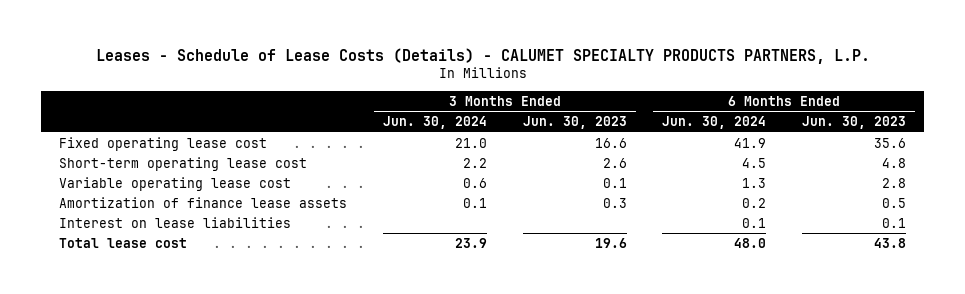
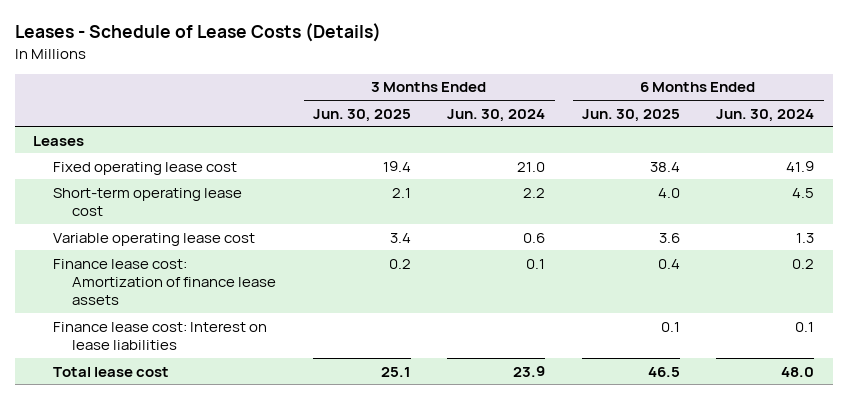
- Leases - Schedule of Lease Costs (Details) - CALUMET SPECIALTY PRODUCTS PARTNERS, L.P.
+ Leases - Schedule of Lease Costs (Details)
- | 3 Months Ended Jun. 30, 2024 | 3 Months Ended Jun. 30, 2023 | 6 Months Ended Jun. 30, 2024 | 6 Months Ended Jun. 30, 2023
+ | 3 Months Ended Jun. 30, 2025 | 3 Months Ended Jun. 30, 2024 | 6 Months Ended Jun. 30, 2025 | 6 Months Ended Jun. 30, 2024
+ Leases
- Amortization of finance lease assets | 0.1 | 0.3 | 0.2 | 0.5
- Interest on lease liabilities | | | 0.1 | 0.1
+ Finance lease cost: Amortization of finance lease assets | 0.2 | 0.1 | 0.4 | 0.2
+ Finance lease cost: Interest on lease liabilities | | | 0.1 | 0.1

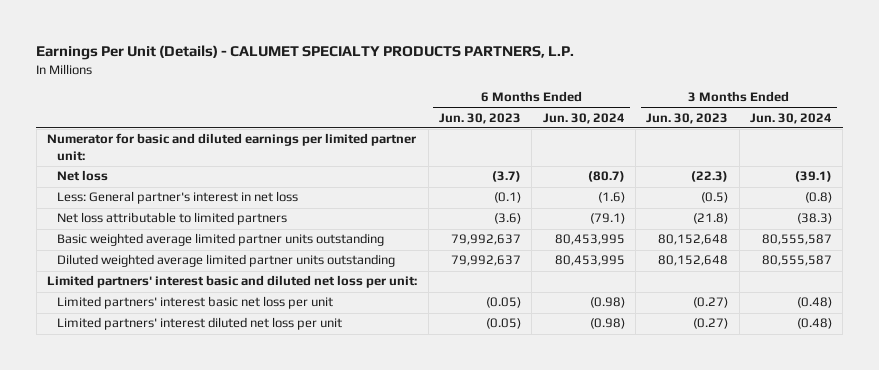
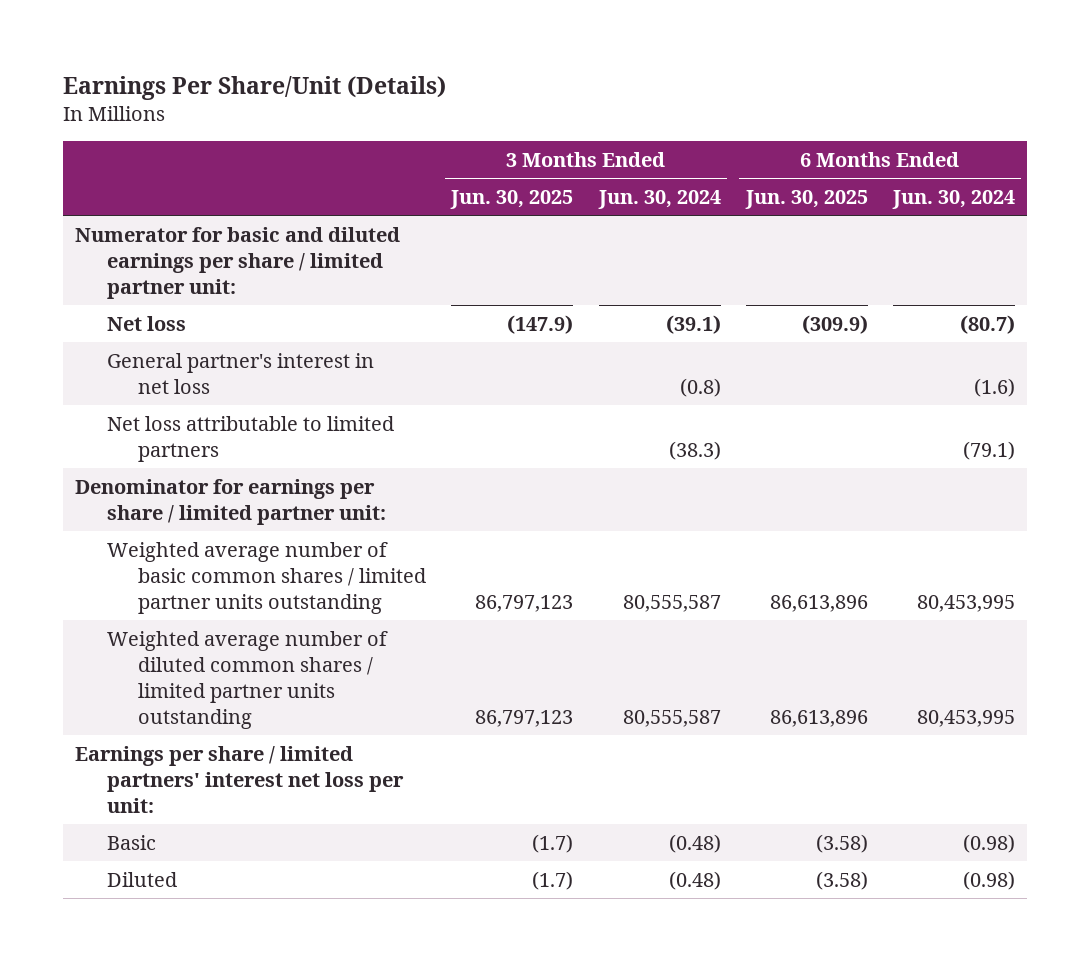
- Earnings Per Unit (Details) - CALUMET SPECIALTY PRODUCTS PARTNERS, L.P.
+ Earnings Per Share/Unit (Details)
- | 6 Months Ended Jun. 30, 2023 | 6 Months Ended Jun. 30, 2024 | 3 Months Ended Jun. 30, 2023 | 3 Months Ended Jun. 30, 2024
+ | 3 Months Ended Jun. 30, 2025 | 3 Months Ended Jun. 30, 2024 | 6 Months Ended Jun. 30, 2025 | 6 Months Ended Jun. 30, 2024
- Numerator for basic and diluted earnings per limited partner unit:
+ Numerator for basic and diluted earnings per share / limited partner unit:
- Less: General partner's interest in net loss | (0.1) | (1.6) | (0.5) | (0.8)
+ General partner's interest in net loss | | (0.8) | | (1.6)
- Basic weighted average limited partner units outstanding | 79,992,637 | 80,453,995 | 80,152,648 | 80,555,587
- Diluted weighted average limited partner units outstanding | 79,992,637 | 80,453,995 | 80,152,648 | 80,555,587
- Limited partners' interest basic and diluted net loss per unit:
- Limited partners' interest basic net loss per unit | (0.05) | (0.98) | (0.27) | (0.48)
- Limited partners' interest diluted net loss per unit | (0.05) | (0.98) | (0.27) | (0.48)
+ Denominator for earnings per share / limited partner unit:
+ Weighted average number of basic common shares / limited partner units outstanding | 86,797,123 | 80,555,587 | 86,613,896 | 80,453,995
+ Weighted average number of diluted common shares / limited partner units outstanding | 86,797,123 | 80,555,587 | 86,613,896 | 80,453,995
+ Earnings per share / limited partners' interest net loss per unit:
+ Basic | (1.7) | (0.48) | (3.58) | (0.98)
+ Diluted | (1.7) | (0.48) | (3.58) | (0.98)

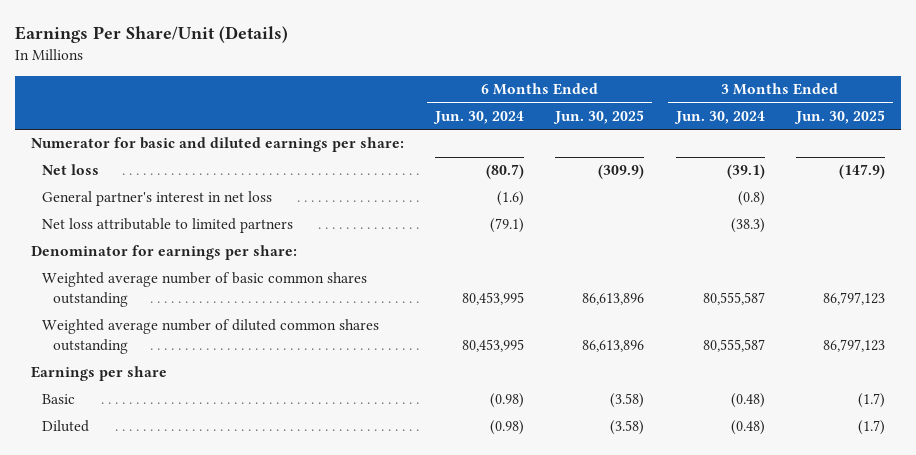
- | 3 Months Ended Jun. 30, 2025 | 3 Months Ended Jun. 30, 2024 | 6 Months Ended Jun. 30, 2025 | 6 Months Ended Jun. 30, 2024
+ | 6 Months Ended Jun. 30, 2024 | 6 Months Ended Jun. 30, 2025 | 3 Months Ended Jun. 30, 2024 | 3 Months Ended Jun. 30, 2025
- Numerator for basic and diluted earnings per share / limited partner unit:
+ Numerator for basic and diluted earnings per share:
- Denominator for earnings per share / limited partner unit:
- Weighted average number of basic common shares / limited partner units outstanding | 86,797,123 | 80,555,587 | 86,613,896 | 80,453,995
- Weighted average number of diluted common shares / limited partner units outstanding | 86,797,123 | 80,555,587 | 86,613,896 | 80,453,995
- Earnings per share / limited partners' interest net loss per unit:
+ Denominator for earnings per share:
+ Weighted average number of basic common shares outstanding | 80,453,995 | 86,613,896 | 80,555,587 | 86,797,123
+ Weighted average number of diluted common shares outstanding | 80,453,995 | 86,613,896 | 80,555,587 | 86,797,123
+ Earnings per share

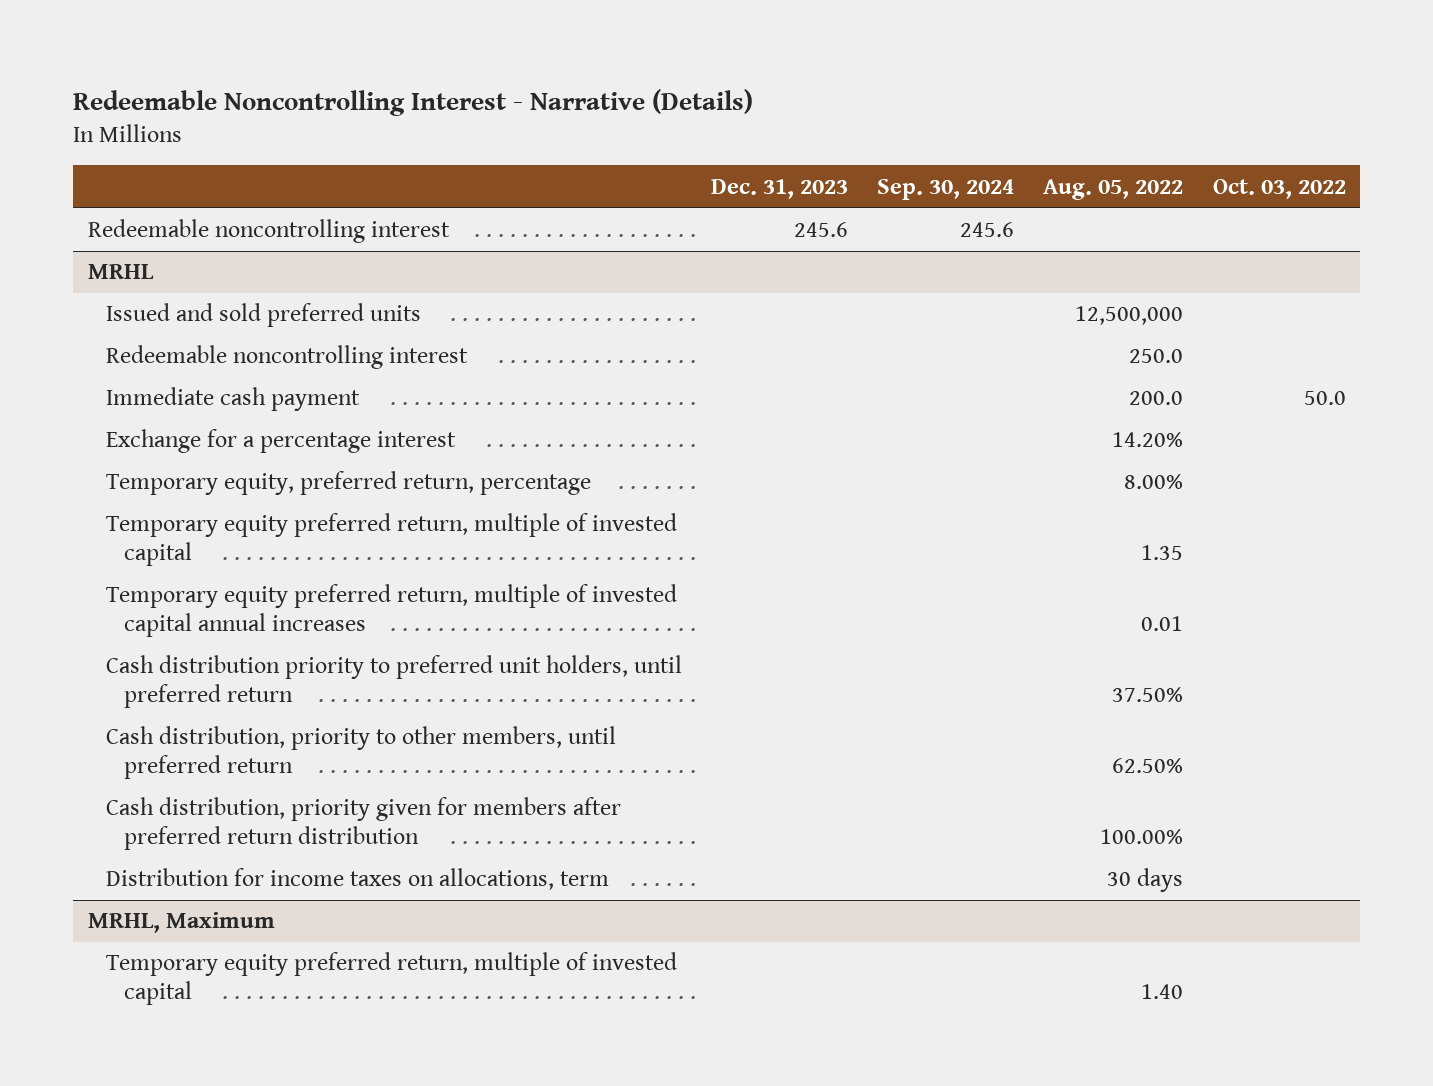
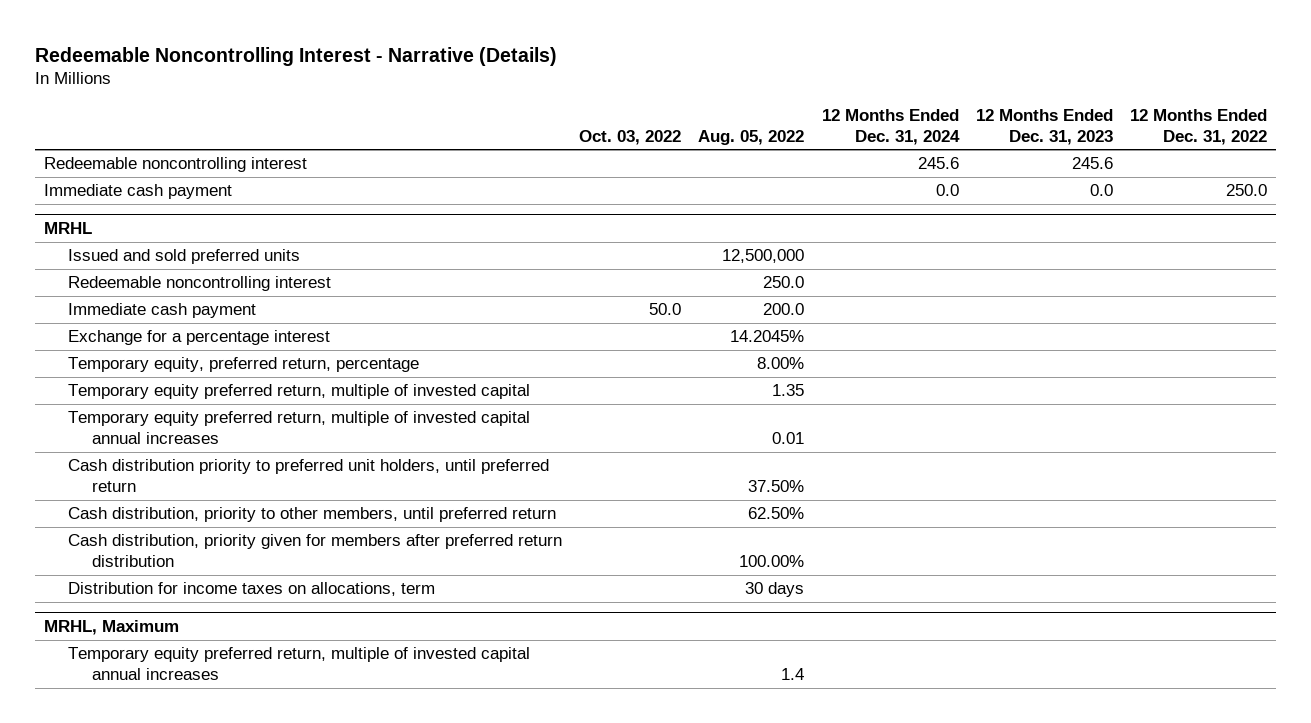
- | Dec. 31, 2023 | Sep. 30, 2024 | Aug. 05, 2022 | Oct. 03, 2022
+ | Oct. 03, 2022 | Aug. 05, 2022 | 12 Months Ended Dec. 31, 2024 | 12 Months Ended Dec. 31, 2023 | 12 Months Ended Dec. 31, 2022
+ Immediate cash payment | | | 0.0 | 0.0 | 250.0
@ MRHL
- Exchange for a percentage interest | | | 14.20% |
+ Exchange for a percentage interest | | 14.2045% | | |
@ MRHL, Maximum
- Temporary equity preferred return, multiple of invested capital | | | 1.40 |
+ Temporary equity preferred return, multiple of invested capital annual increases | | 1.4 | | |

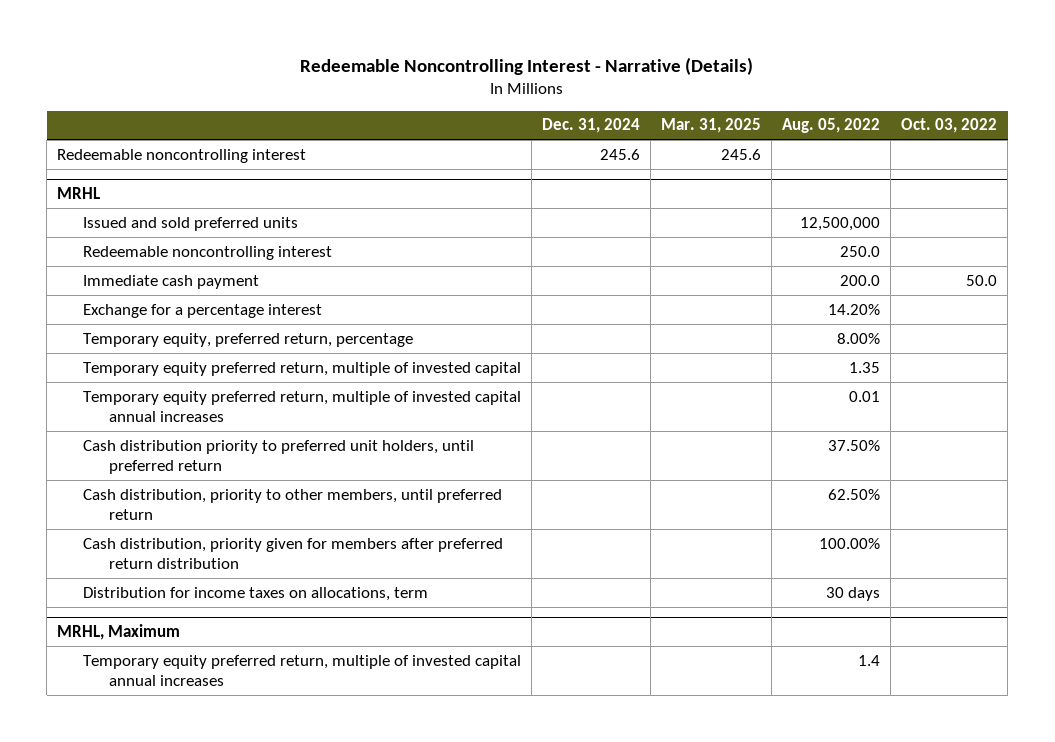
- | Oct. 03, 2022 | Aug. 05, 2022 | 12 Months Ended Dec. 31, 2024 | 12 Months Ended Dec. 31, 2023 | 12 Months Ended Dec. 31, 2022
+ | Dec. 31, 2024 | Mar. 31, 2025 | Aug. 05, 2022 | Oct. 03, 2022
- Immediate cash payment | | | 0.0 | 0.0 | 250.0
@ MRHL
- Exchange for a percentage interest | | 14.2045% | | |
+ Exchange for a percentage interest | | | 14.20% |

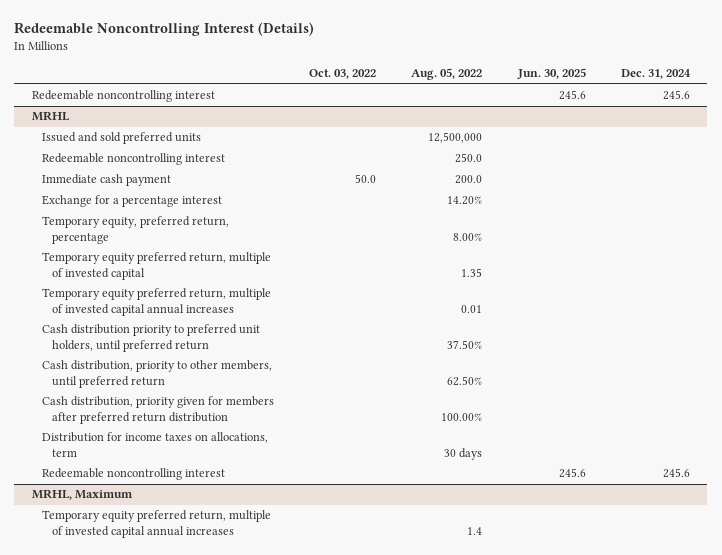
- Redeemable Noncontrolling Interest - Narrative (Details)
+ Redeemable Noncontrolling Interest (Details)
- | Dec. 31, 2024 | Mar. 31, 2025 | Aug. 05, 2022 | Oct. 03, 2022
+ | Oct. 03, 2022 | Aug. 05, 2022 | Jun. 30, 2025 | Dec. 31, 2024
@ MRHL
+ Redeemable noncontrolling interest | | | 245.6 | 245.6

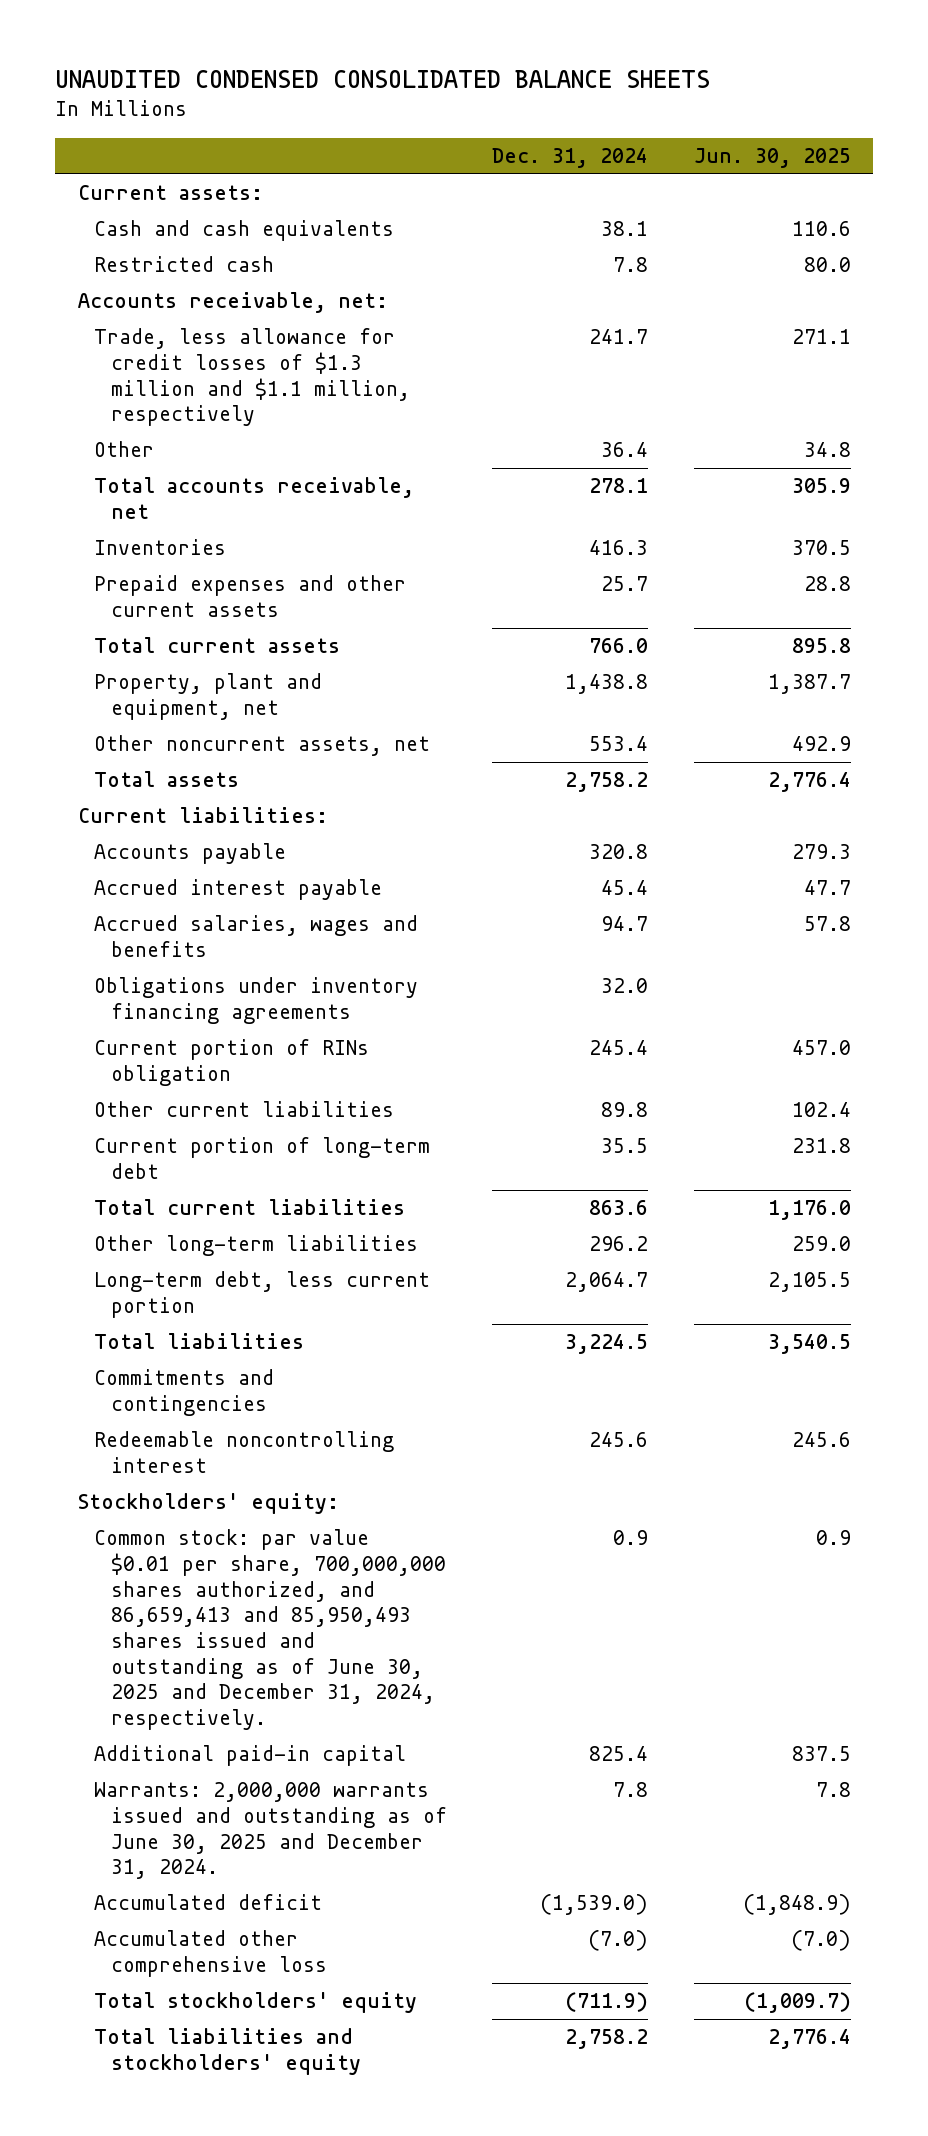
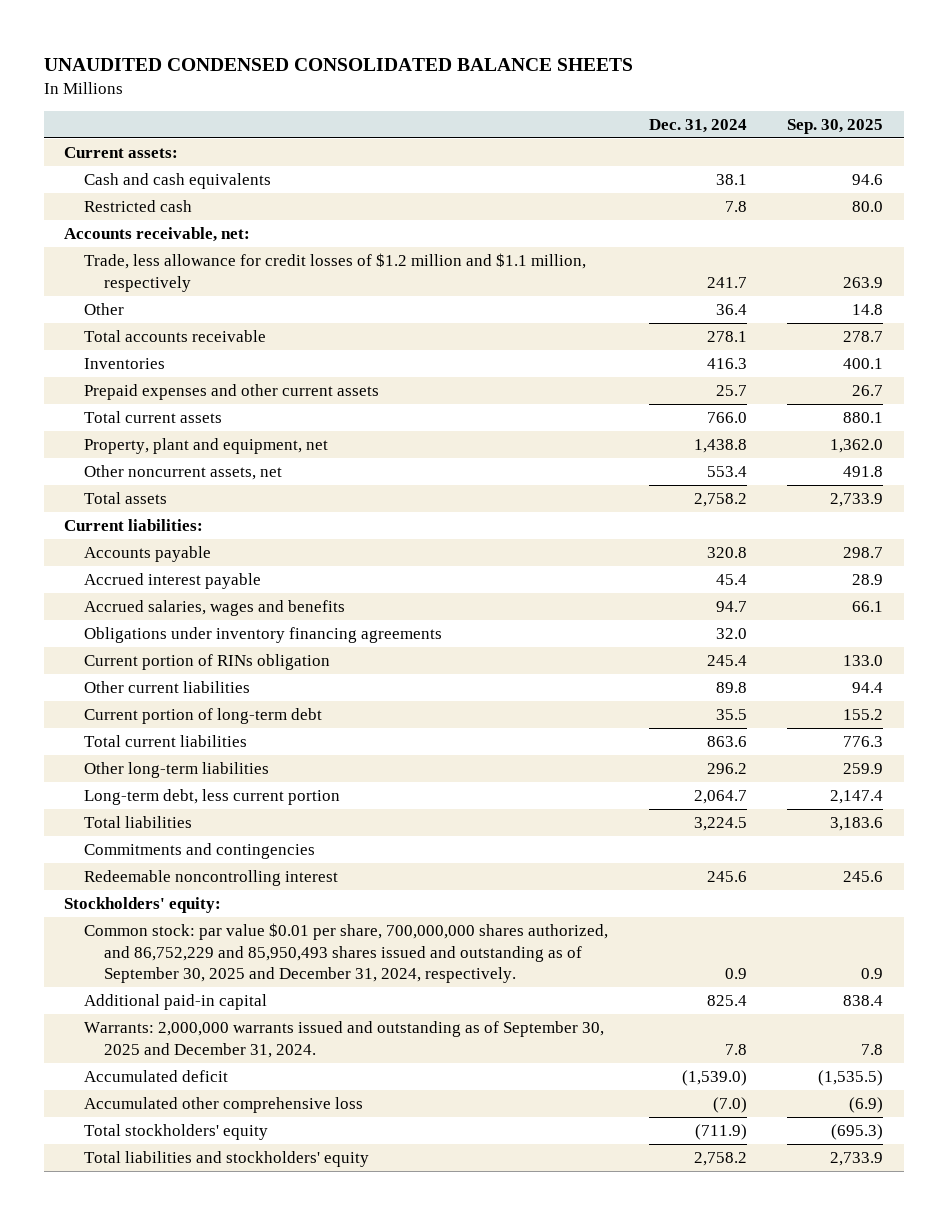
- | Dec. 31, 2024 | Jun. 30, 2025
+ | Dec. 31, 2024 | Sep. 30, 2025
- Trade, less allowance for credit losses of $1.3 million and $1.1 million, respectively | 241.7 | 271.1
+ Trade, less allowance for credit losses of $1.2 million and $1.1 million, respectively | 241.7 | 263.9
- Total accounts receivable, net | 278.1 | 305.9
+ Total accounts receivable | 278.1 | 278.7
- Common stock: par value $0.01 per share, 700,000,000 shares authorized, and 86,659,413 and 85,950,493 shares issued and outstanding as of June 30, 2025 and December 31, 2024, respectively. | 0.9 | 0.9
+ Common stock: par value $0.01 per share, 700,000,000 shares authorized, and 86,752,229 and 85,950,493 shares issued and outstanding as of September 30, 2025 and December 31, 2024, respectively. | 0.9 | 0.9
- Warrants: 2,000,000 warrants issued and outstanding as of June 30, 2025 and December 31, 2024. | 7.8 | 7.8
+ Warrants: 2,000,000 warrants issued and outstanding as of September 30, 2025 and December 31, 2024. | 7.8 | 7.8

